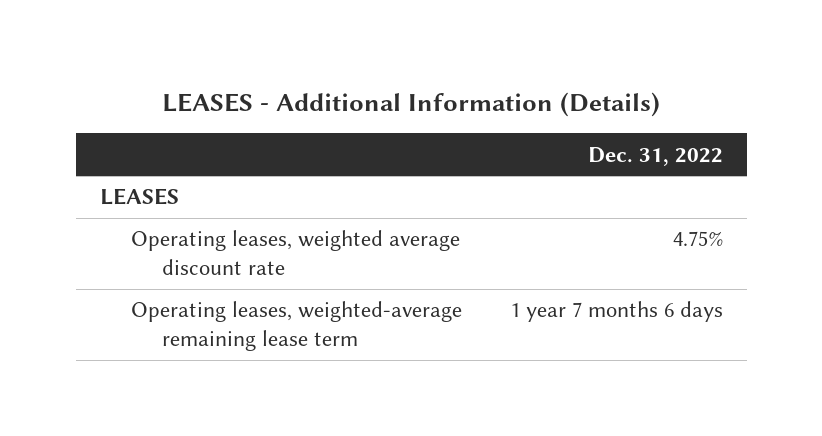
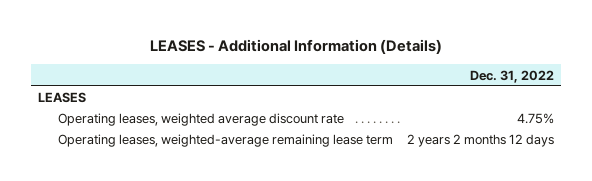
- Operating leases, weighted-average remaining lease term | 1 year 7 months 6 days
+ Operating leases, weighted-average remaining lease term | 2 years 2 months 12 days

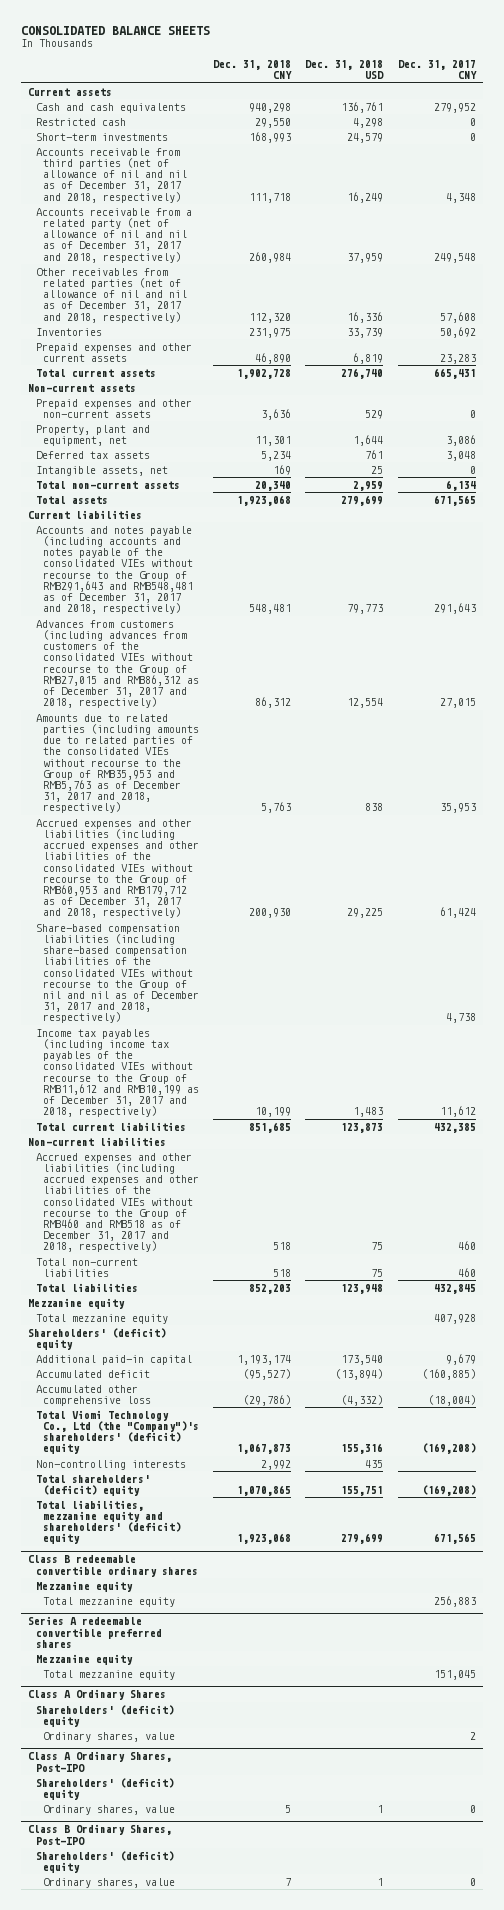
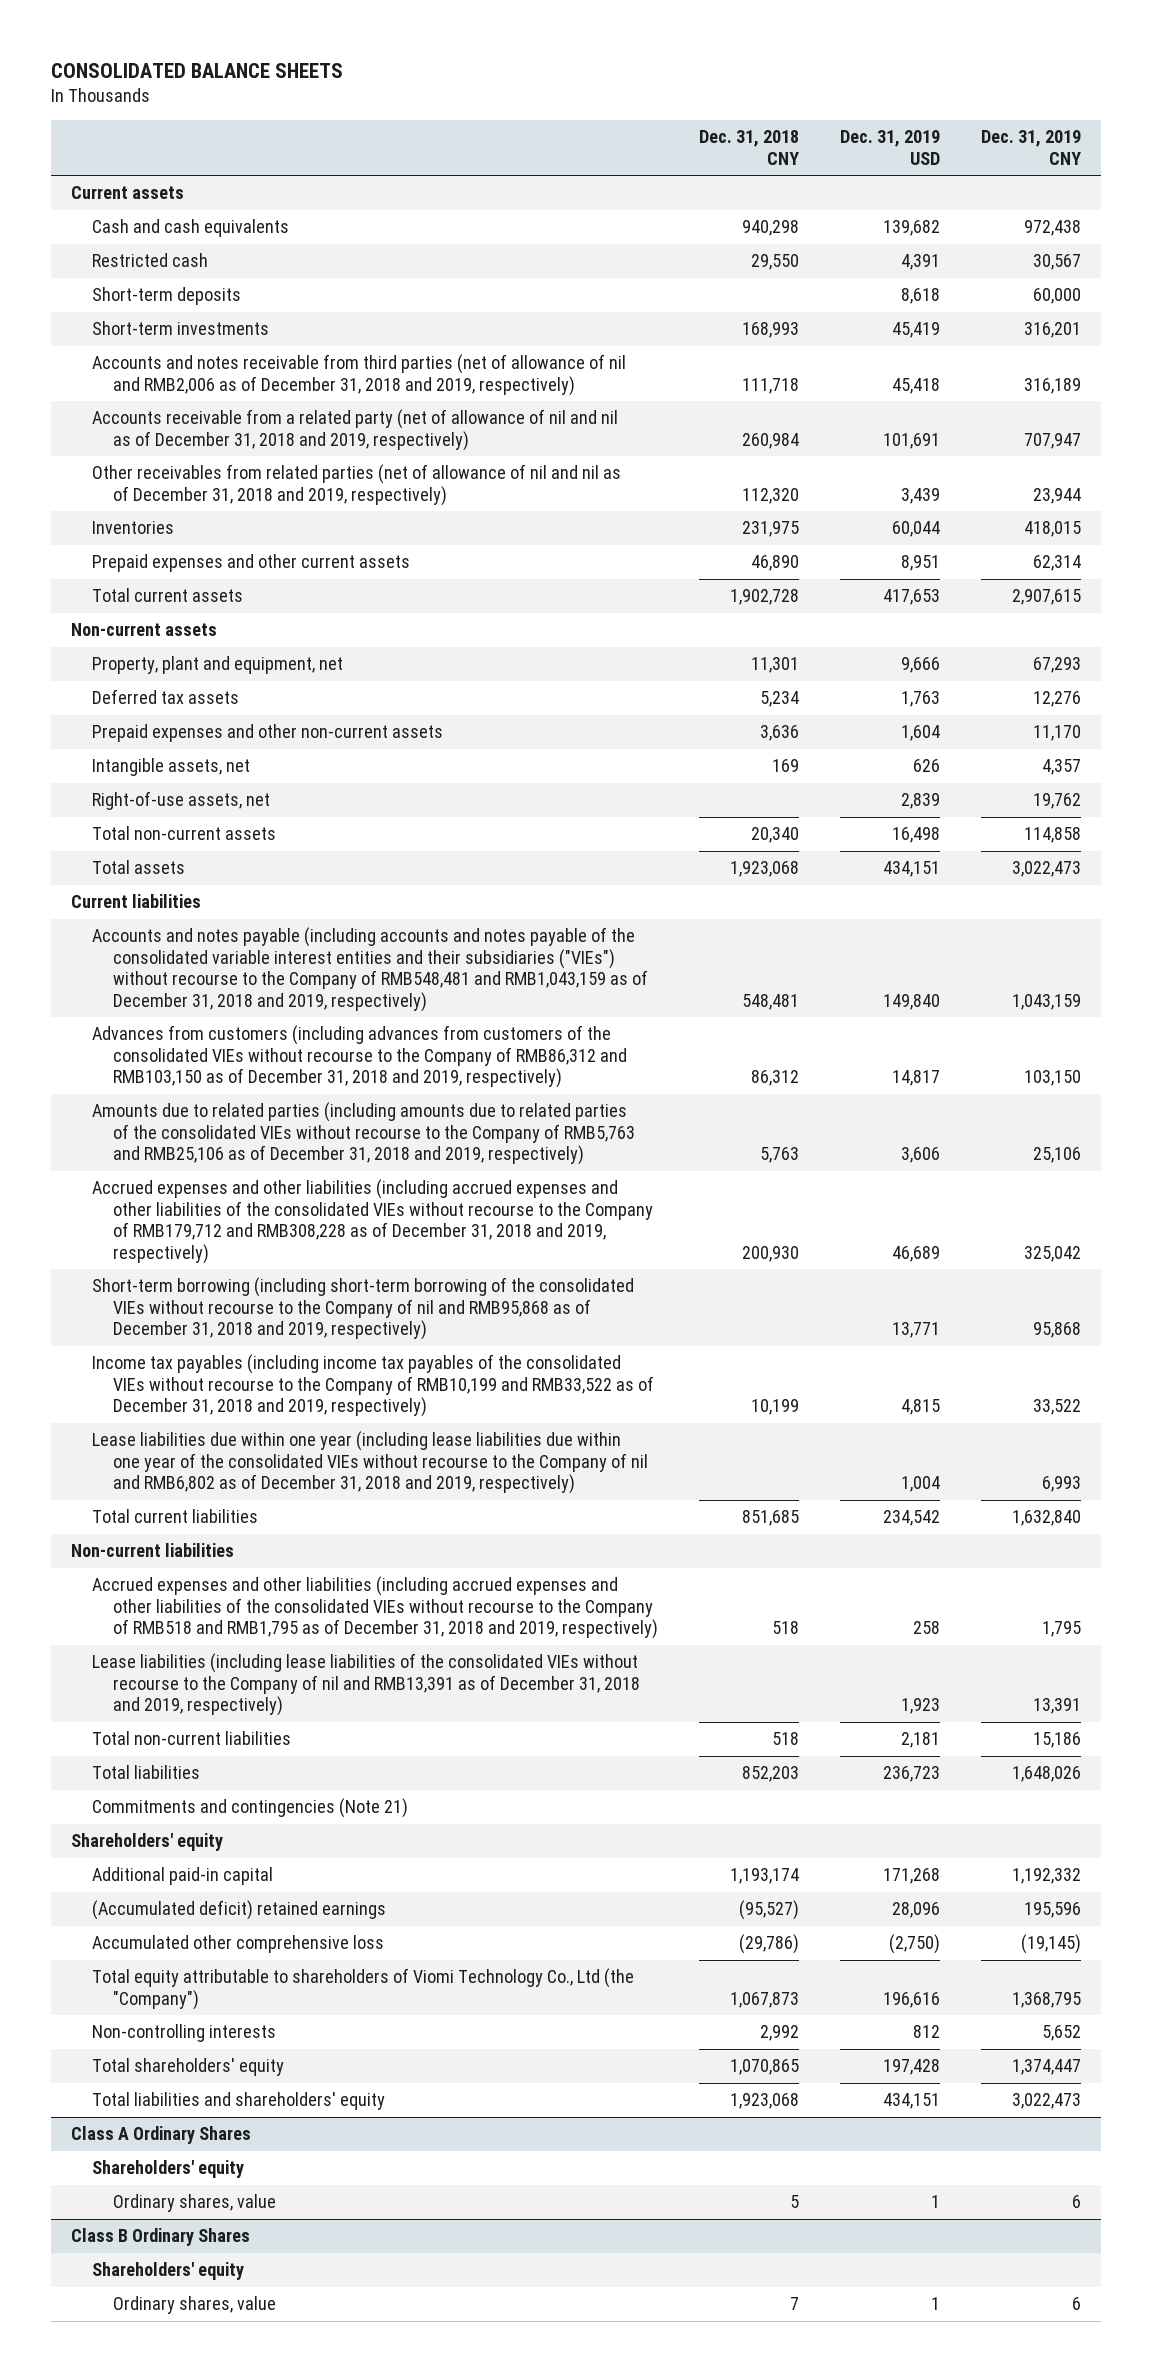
- | Dec. 31, 2018 CNY | Dec. 31, 2018 USD | Dec. 31, 2017 CNY
+ | Dec. 31, 2018 CNY | Dec. 31, 2019 USD | Dec. 31, 2019 CNY
+ Short-term deposits | | 8,618 | 60,000
- Accounts receivable from third parties (net of allowance of nil and nil as of December 31, 2017 and 2018, respectively) | 111,718 | 16,249 | 4,348
- Accounts receivable from a related party (net of allowance of nil and nil as of December 31, 2017 and 2018, respectively) | 260,984 | 37,959 | 249,548
- Other receivables from related parties (net of allowance of nil and nil as of December 31, 2017 and 2018, respectively) | 112,320 | 16,336 | 57,608
+ Accounts and notes receivable from third parties (net of allowance of nil and RMB2,006 as of December 31, 2018 and 2019, respectively) | 111,718 | 45,418 | 316,189
+ Accounts receivable from a related party (net of allowance of nil and nil as of December 31, 2018 and 2019, respectively) | 260,984 | 101,691 | 707,947
+ Other receivables from related parties (net of allowance of nil and nil as of December 31, 2018 and 2019, respectively) | 112,320 | 3,439 | 23,944
moved down: Prepaid expenses and other non-current assets | 3,636 | 1,604 | 11,170
+ Right-of-use assets, net | | 2,839 | 19,762
- Accounts and notes payable (including accounts and notes payable of the consolidated VIEs without recourse to the Group of RMB291,643 and RMB548,481 as of December 31, 2017 and 2018, respectively) | 548,481 | 79,773 | 291,643
- Advances from customers (including advances from customers of the consolidated VIEs without recourse to the Group of RMB27,015 and RMB86,312 as of December 31, 2017 and 2018, respectively) | 86,312 | 12,554 | 27,015
- Amounts due to related parties (including amounts due to related parties of the consolidated VIEs without recourse to the Group of RMB35,953 and RMB5,763 as of December 31, 2017 and 2018, respectively) | 5,763 | 838 | 35,953
- Accrued expenses and other liabilities (including accrued expenses and other liabilities of the consolidated VIEs without recourse to the Group of RMB60,953 and RMB179,712 as of December 31, 2017 and 2018, respectively) | 200,930 | 29,225 | 61,424
- Share-based compensation liabilities (including share-based compensation liabilities of the consolidated VIEs without recourse to the Group of nil and nil as of December 31, 2017 and 2018, respectively) | | | 4,738
- Income tax payables (including income tax payables of the consolidated VIEs without recourse to the Group of RMB11,612 and RMB10,199 as of December 31, 2017 and 2018, respectively) | 10,199 | 1,483 | 11,612
+ Accounts and notes payable (including accounts and notes payable of the consolidated variable interest entities and their subsidiaries ("VIEs") without recourse to the Company of RMB548,481 and RMB1,043,159 as of December 31, 2018 and 2019, respectively) | 548,481 | 149,840 | 1,043,159
+ Advances from customers (including advances from customers of the consolidated VIEs without recourse to the Company of RMB86,312 and RMB103,150 as of December 31, 2018 and 2019, respectively) | 86,312 | 14,817 | 103,150
+ Amounts due to related parties (including amounts due to related parties of the consolidated VIEs without recourse to the Company of RMB5,763 and RMB25,106 as of December 31, 2018 and 2019, respectively) | 5,763 | 3,606 | 25,106
+ Accrued expenses and other liabilities (including accrued expenses and other liabilities of the consolidated VIEs without recourse to the Company of RMB179,712 and RMB308,228 as of December 31, 2018 and 2019, respectively) | 200,930 | 46,689 | 325,042
+ Short-term borrowing (including short-term borrowing of the consolidated VIEs without recourse to the Company of nil and RMB95,868 as of December 31, 2018 and 2019, respectively) | | 13,771 | 95,868
+ Income tax payables (including income tax payables of the consolidated VIEs without recourse to the Company of RMB10,199 and RMB33,522 as of December 31, 2018 and 2019, respectively) | 10,199 | 4,815 | 33,522
+ Lease liabilities due within one year (including lease liabilities due within one year of the consolidated VIEs without recourse to the Company of nil and RMB6,802 as of December 31, 2018 and 2019, respectively) | | 1,004 | 6,993
- Accrued expenses and other liabilities (including accrued expenses and other liabilities of the consolidated VIEs without recourse to the Group of RMB460 and RMB518 as of December 31, 2017 and 2018, respectively) | 518 | 75 | 460
+ Accrued expenses and other liabilities (including accrued expenses and other liabilities of the consolidated VIEs without recourse to the Company of RMB518 and RMB1,795 as of December 31, 2018 and 2019, respectively) | 518 | 258 | 1,795
+ Lease liabilities (including lease liabilities of the consolidated VIEs without recourse to the Company of nil and RMB13,391 as of December 31, 2018 and 2019, respectively) | | 1,923 | 13,391
- Mezzanine equity
- Total mezzanine equity | | | 407,928
- Shareholders' (deficit) equity
+ Commitments and contingencies (Note 21)
+ Shareholders' equity
- Accumulated deficit | (95,527) | (13,894) | (160,885)
+ (Accumulated deficit) retained earnings | (95,527) | 28,096 | 195,596
- Total Viomi Technology Co., Ltd (the "Company")'s shareholders' (deficit) equity | 1,067,873 | 155,316 | (169,208)
+ Total equity attributable to shareholders of Viomi Technology Co., Ltd (the "Company") | 1,067,873 | 196,616 | 1,368,795
- Total shareholders' (deficit) equity | 1,070,865 | 155,751 | (169,208)
- Total liabilities, mezzanine equity and shareholders' (deficit) equity | 1,923,068 | 279,699 | 671,565
- Class B redeemable convertible ordinary shares
- Mezzanine equity
- Total mezzanine equity | | | 256,883
- Series A redeemable convertible preferred shares
- Mezzanine equity
- Total mezzanine equity | | | 151,045
+ Total shareholders' equity | 1,070,865 | 197,428 | 1,374,447
+ Total liabilities and shareholders' equity | 1,923,068 | 434,151 | 3,022,473
@ Class A Ordinary Shares
- Shareholders' (deficit) equity
- Ordinary shares, value | | | 2
- Class A Ordinary Shares, Post-IPO
- Shareholders' (deficit) equity
@ Class A Ordinary Shares
+ Shareholders' equity
- Class B Ordinary Shares, Post-IPO
- Shareholders' (deficit) equity
+ Class B Ordinary Shares
+ Shareholders' equity

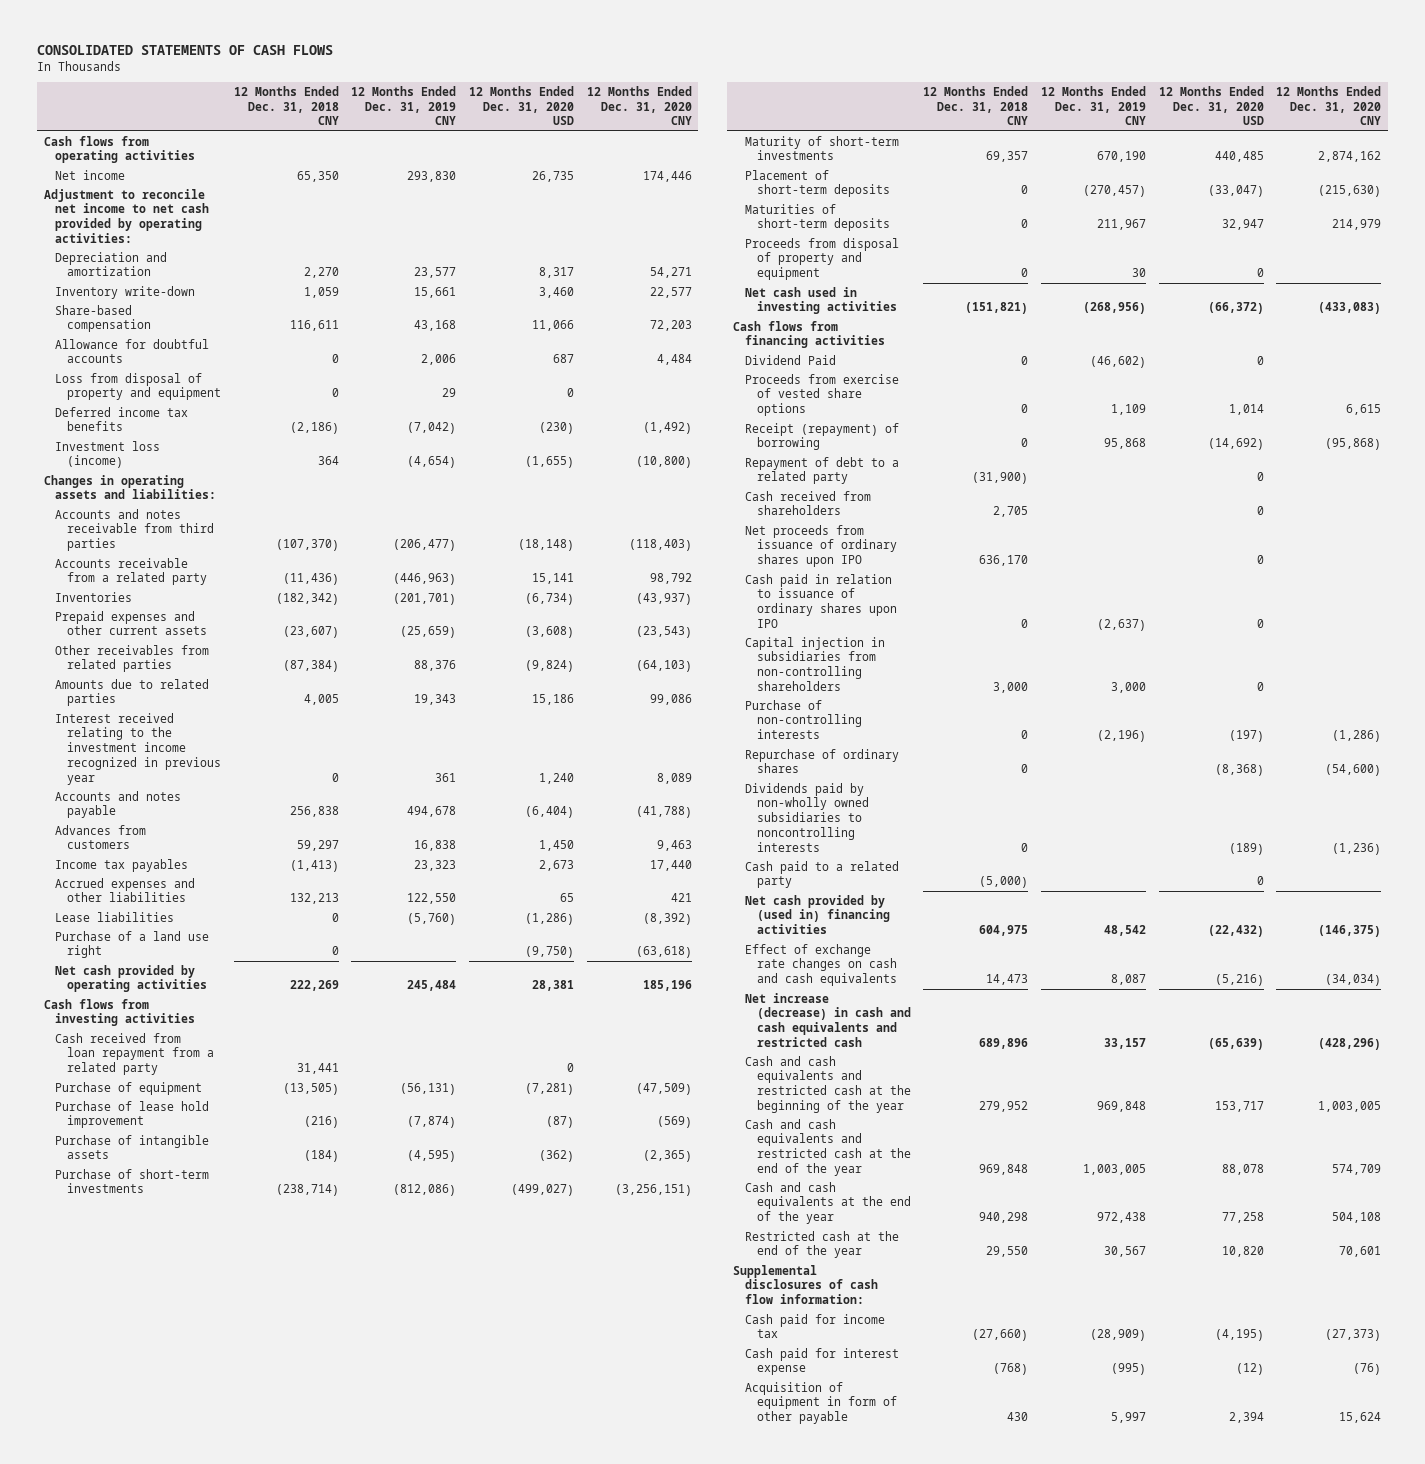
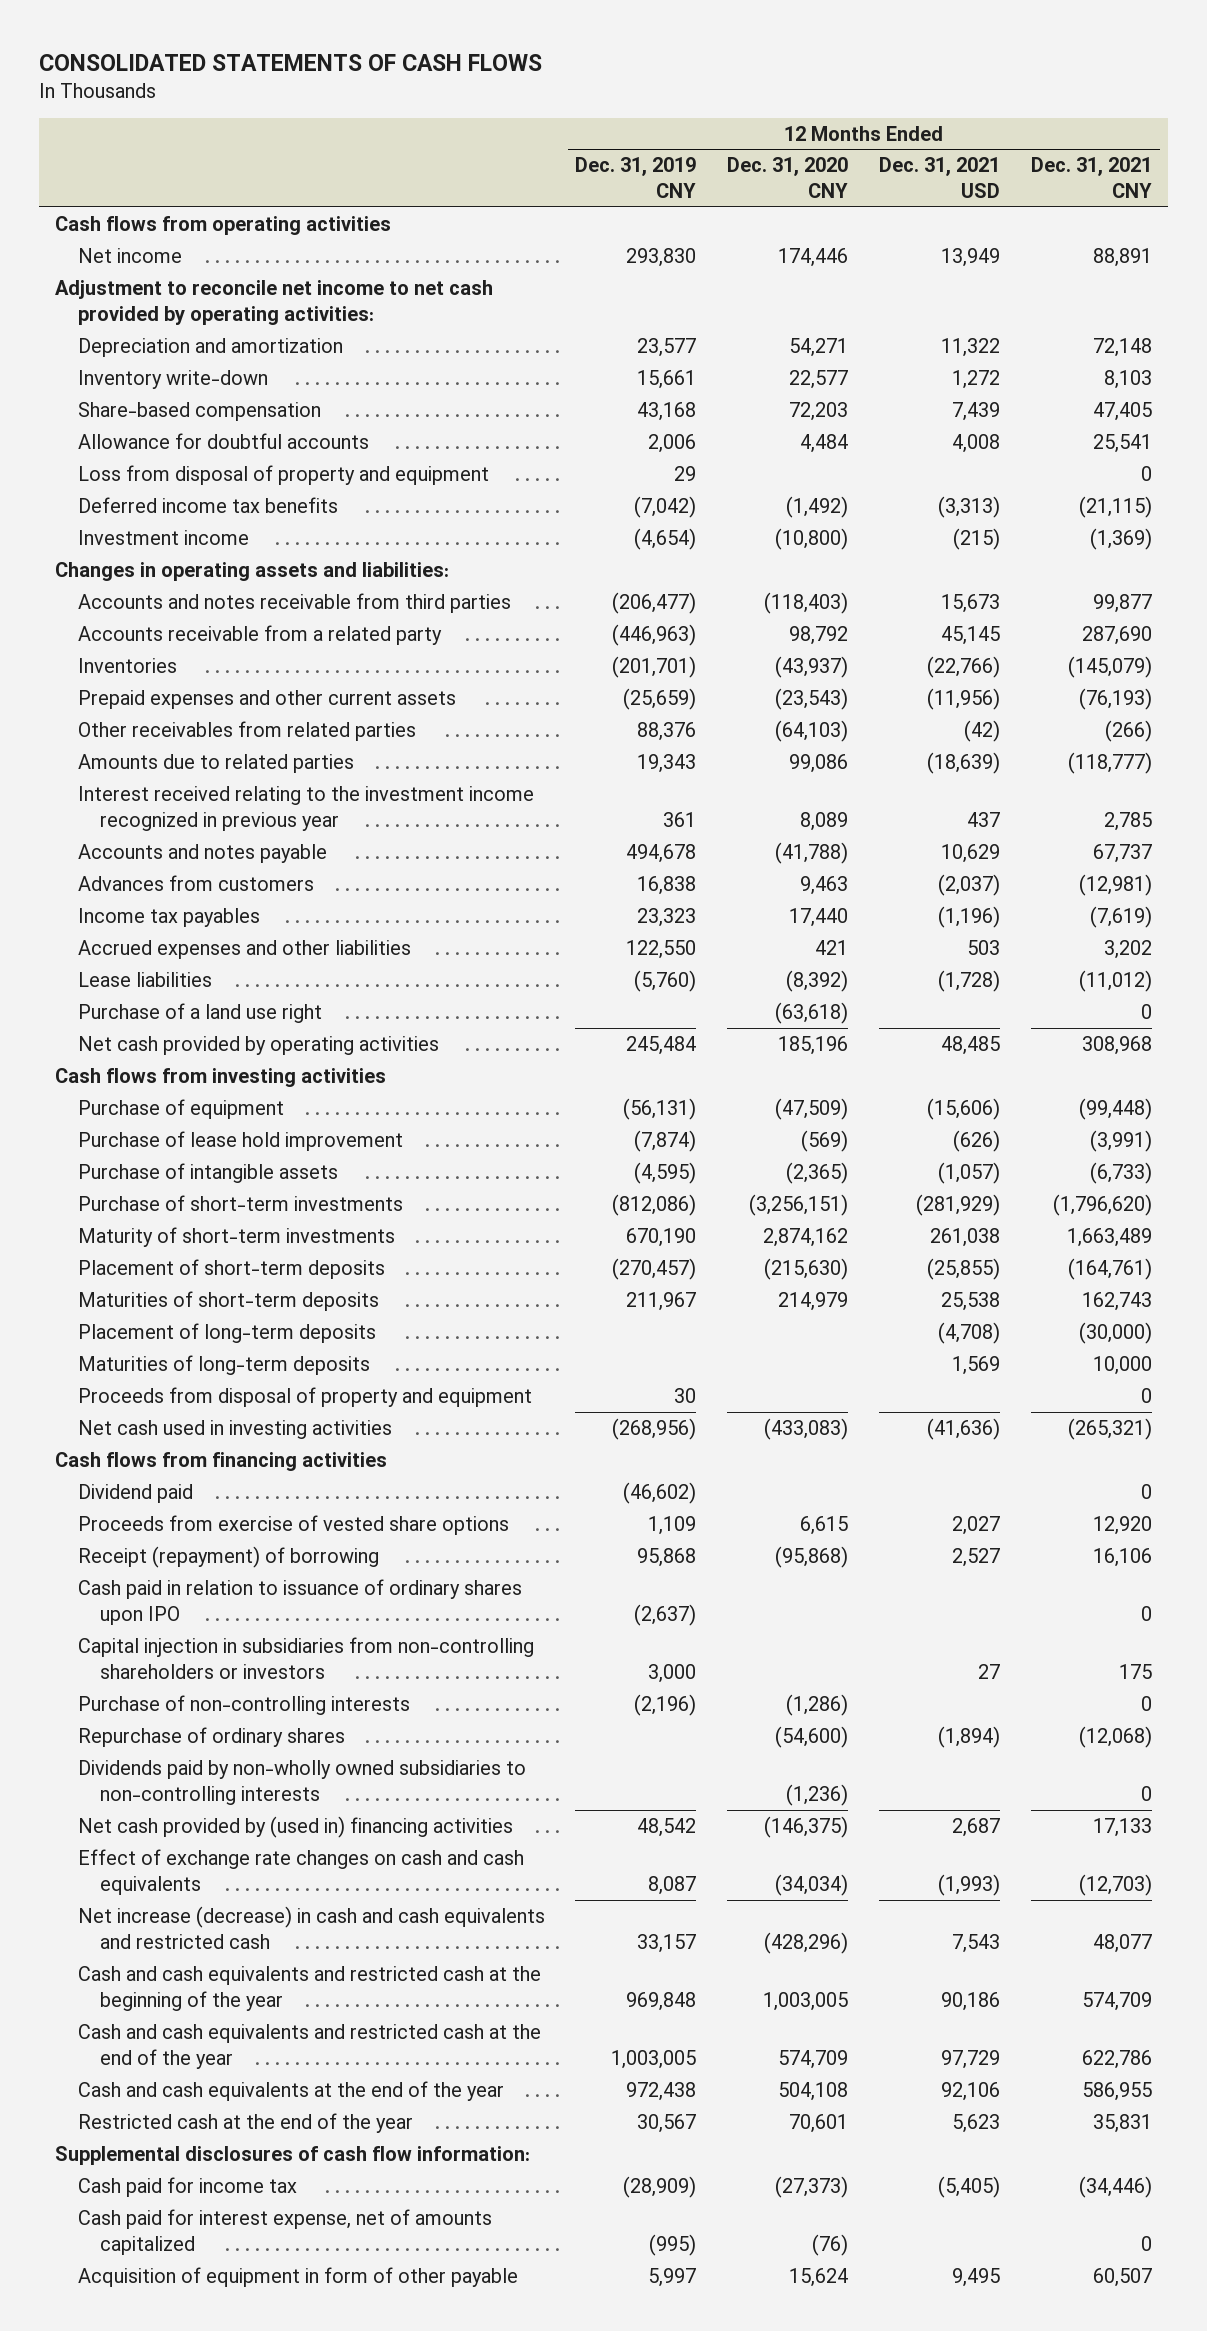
- | 12 Months Ended Dec. 31, 2018 CNY | 12 Months Ended Dec. 31, 2019 CNY | 12 Months Ended Dec. 31, 2020 USD | 12 Months Ended Dec. 31, 2020 CNY
+ | 12 Months Ended Dec. 31, 2019 CNY | 12 Months Ended Dec. 31, 2020 CNY | 12 Months Ended Dec. 31, 2021 USD | 12 Months Ended Dec. 31, 2021 CNY
- Investment loss (income) | 364 | (4,654) | (1,655) | (10,800)
+ Investment income | (4,654) | (10,800) | (215) | (1,369)
- Cash received from loan repayment from a related party | 31,441 | | 0 |
+ Placement of long-term deposits | | | (4,708) | (30,000)
+ Maturities of long-term deposits | | | 1,569 | 10,000
- Dividend Paid | 0 | (46,602) | 0 |
+ Dividend paid | (46,602) | | | 0
- Repayment of debt to a related party | (31,900) | | 0 |
- Cash received from shareholders | 2,705 | | 0 |
- Net proceeds from issuance of ordinary shares upon IPO | 636,170 | | 0 |
- Capital injection in subsidiaries from non-controlling shareholders | 3,000 | 3,000 | 0 |
+ Capital injection in subsidiaries from non-controlling shareholders or investors | 3,000 | | 27 | 175
- Dividends paid by non-wholly owned subsidiaries to noncontrolling interests | 0 | | (189) | (1,236)
- Cash paid to a related party | (5,000) | | 0 |
+ Dividends paid by non-wholly owned subsidiaries to non-controlling interests | | (1,236) | | 0
- Cash paid for interest expense | (768) | (995) | (12) | (76)
+ Cash paid for interest expense, net of amounts capitalized | (995) | (76) | | 0

